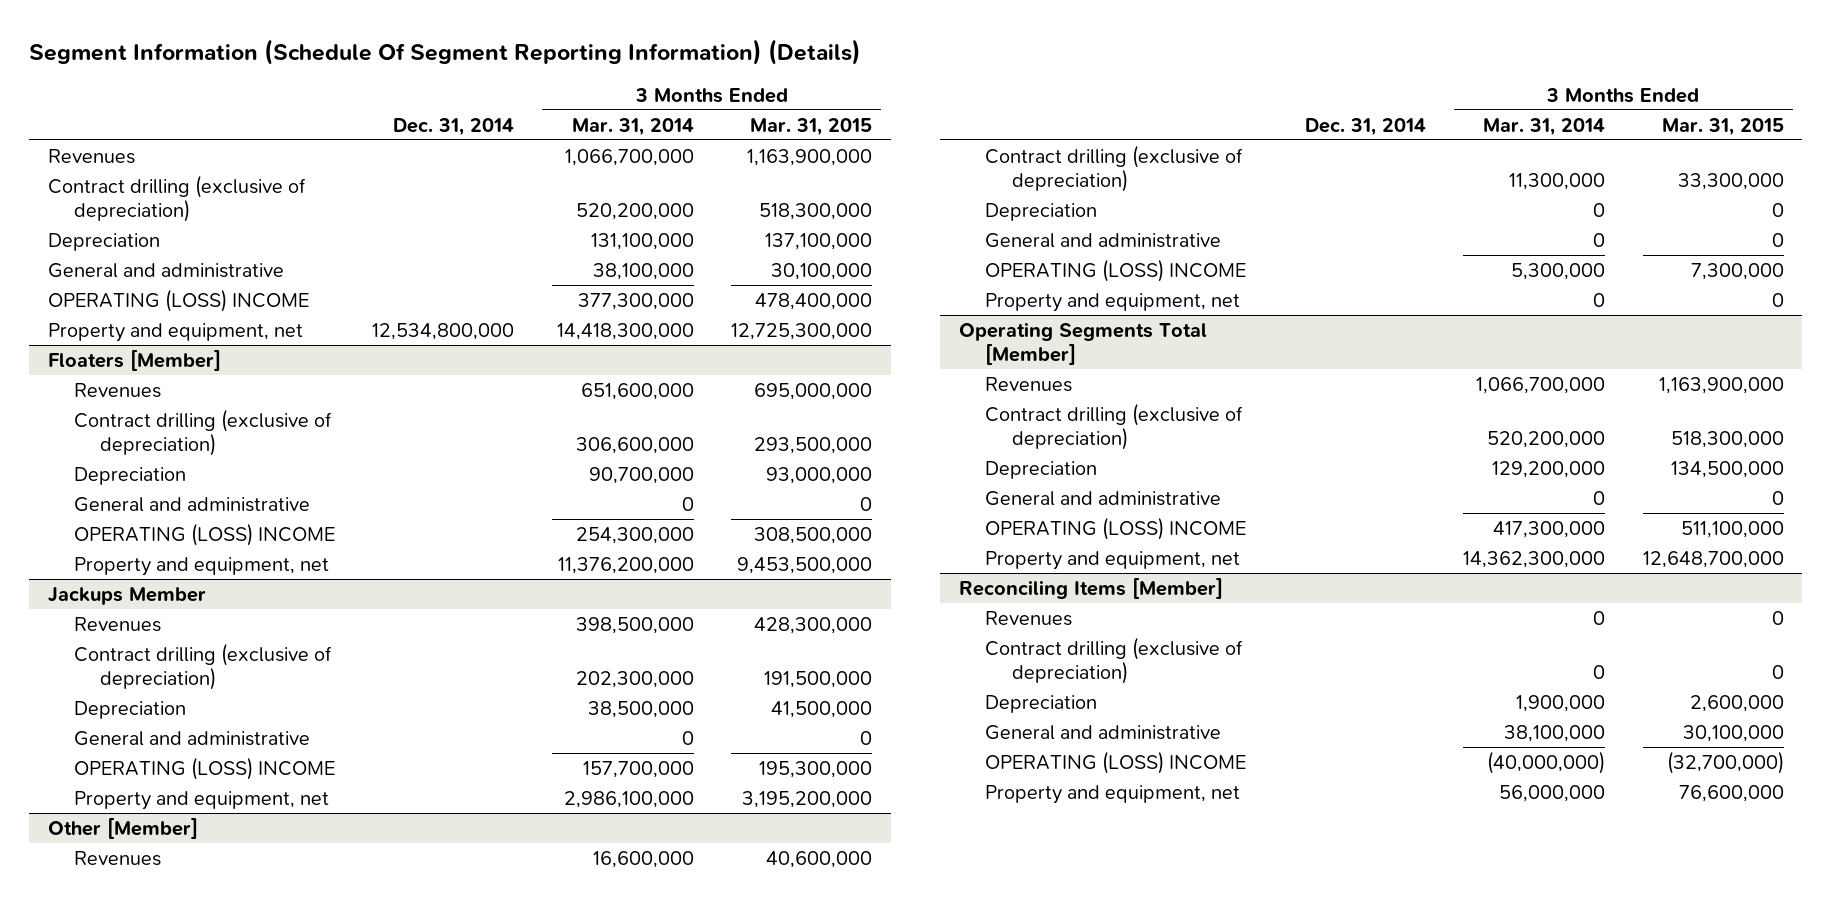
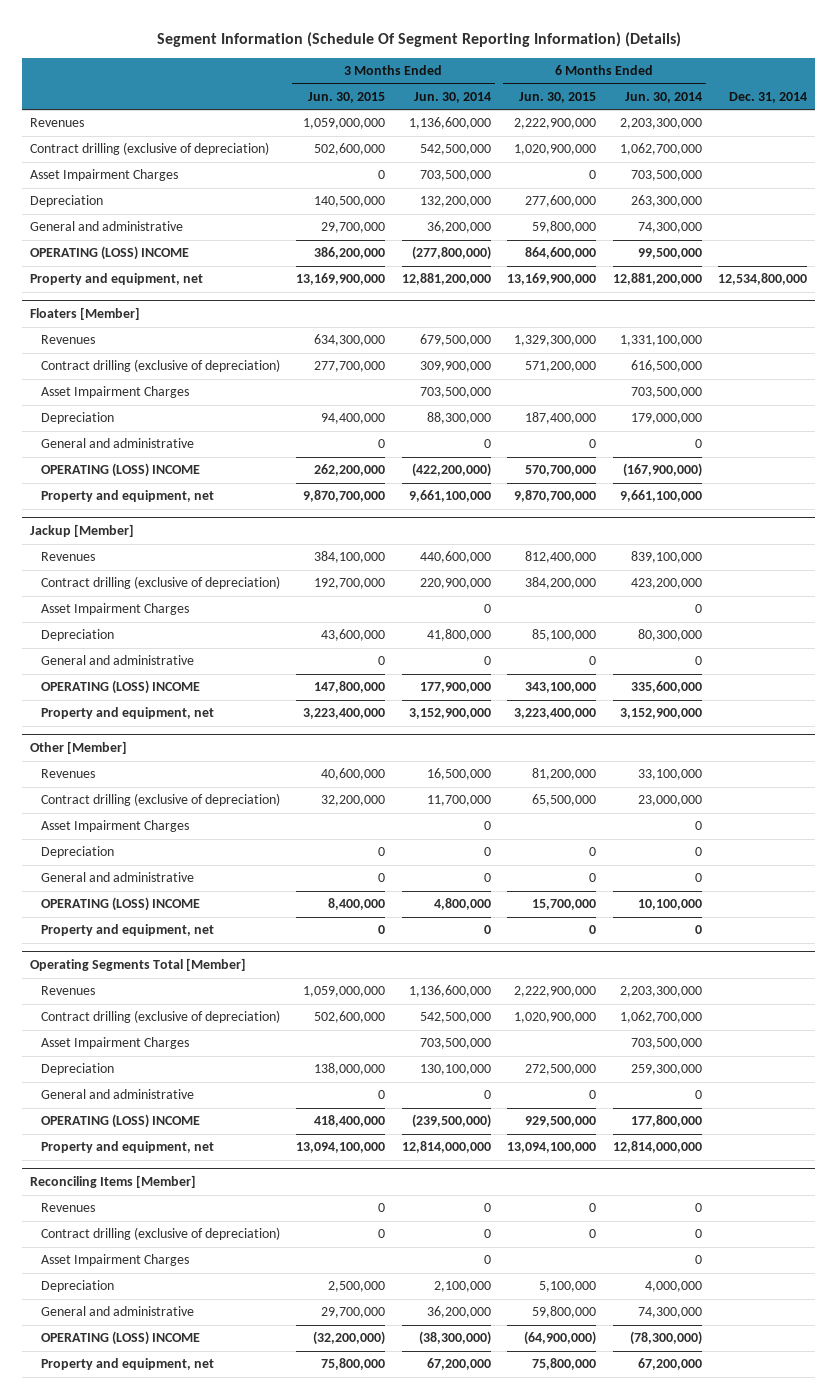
- | Dec. 31, 2014 | 3 Months Ended Mar. 31, 2014 | 3 Months Ended Mar. 31, 2015
+ | 3 Months Ended Jun. 30, 2015 | 3 Months Ended Jun. 30, 2014 | 6 Months Ended Jun. 30, 2015 | 6 Months Ended Jun. 30, 2014 | Dec. 31, 2014
+ Asset Impairment Charges | 0 | 703,500,000 | 0 | 703,500,000 |
@ Floaters [Member]
+ Asset Impairment Charges | | 703,500,000 | | 703,500,000 |
- Jackups Member
+ Jackup [Member]
+ Asset Impairment Charges | | 0 | | 0 |
@ Other [Member]
+ Asset Impairment Charges | | 0 | | 0 |
@ Operating Segments Total [Member]
+ Asset Impairment Charges | | 703,500,000 | | 703,500,000 |
@ Reconciling Items [Member]
+ Asset Impairment Charges | | 0 | | 0 |

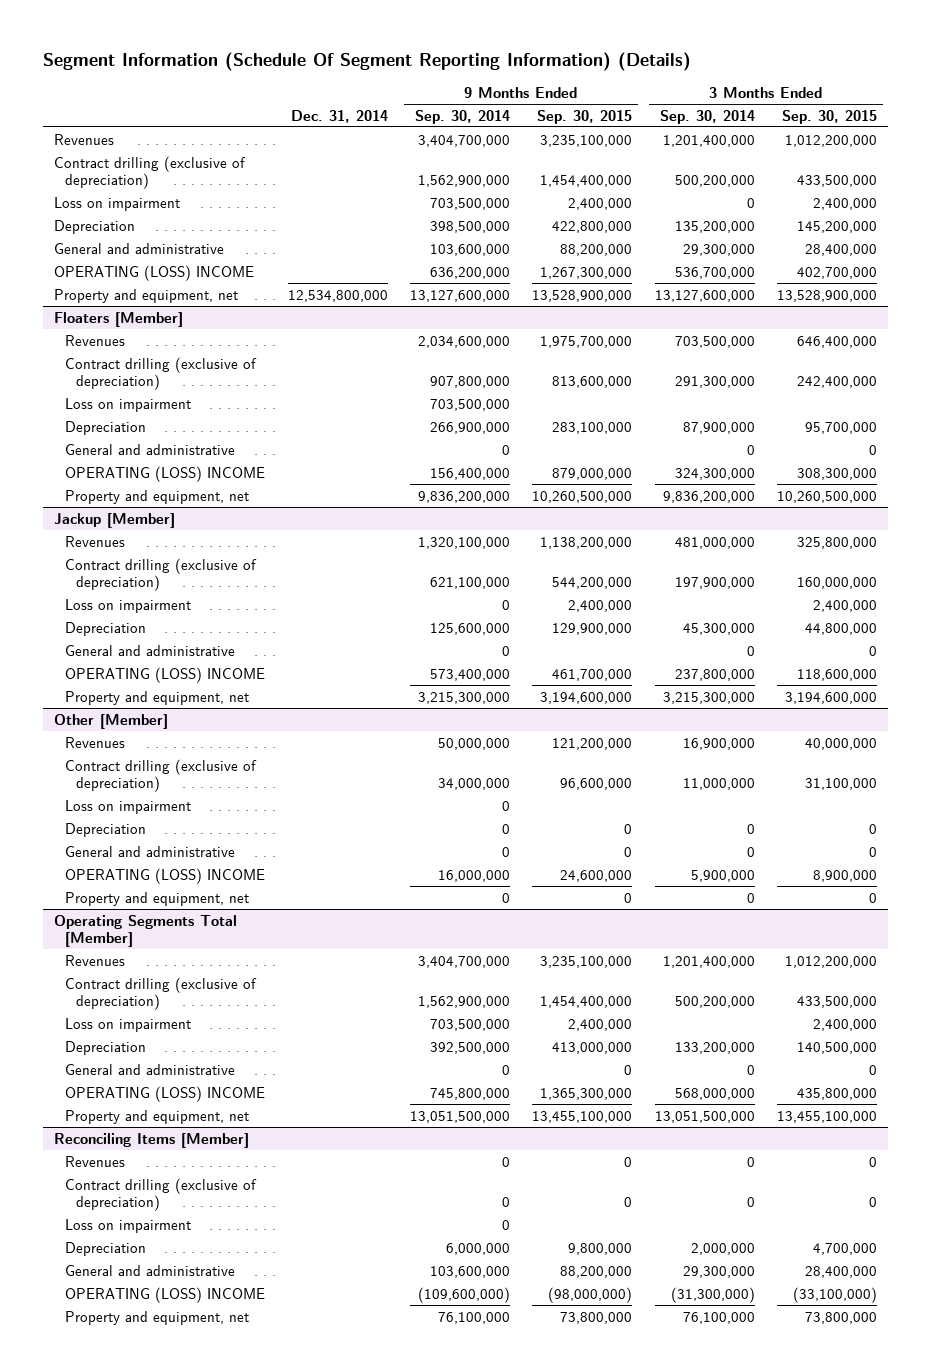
- | 3 Months Ended Jun. 30, 2015 | 3 Months Ended Jun. 30, 2014 | 6 Months Ended Jun. 30, 2015 | 6 Months Ended Jun. 30, 2014 | Dec. 31, 2014
+ | Dec. 31, 2014 | 9 Months Ended Sep. 30, 2014 | 9 Months Ended Sep. 30, 2015 | 3 Months Ended Sep. 30, 2014 | 3 Months Ended Sep. 30, 2015
- Asset Impairment Charges | 0 | 703,500,000 | 0 | 703,500,000 |
+ Loss on impairment | | 703,500,000 | 2,400,000 | 0 | 2,400,000
@ Floaters [Member]
- Asset Impairment Charges | | 703,500,000 | | 703,500,000 |
+ Loss on impairment | | 703,500,000 | | |
@ Jackup [Member]
- Asset Impairment Charges | | 0 | | 0 |
+ Loss on impairment | | 0 | 2,400,000 | | 2,400,000
@ Other [Member]
- Asset Impairment Charges | | 0 | | 0 |
+ Loss on impairment | | 0 | | |
@ Operating Segments Total [Member]
- Asset Impairment Charges | | 703,500,000 | | 703,500,000 |
+ Loss on impairment | | 703,500,000 | 2,400,000 | | 2,400,000
@ Reconciling Items [Member]
- Asset Impairment Charges | | 0 | | 0 |
+ Loss on impairment | | 0 | | |

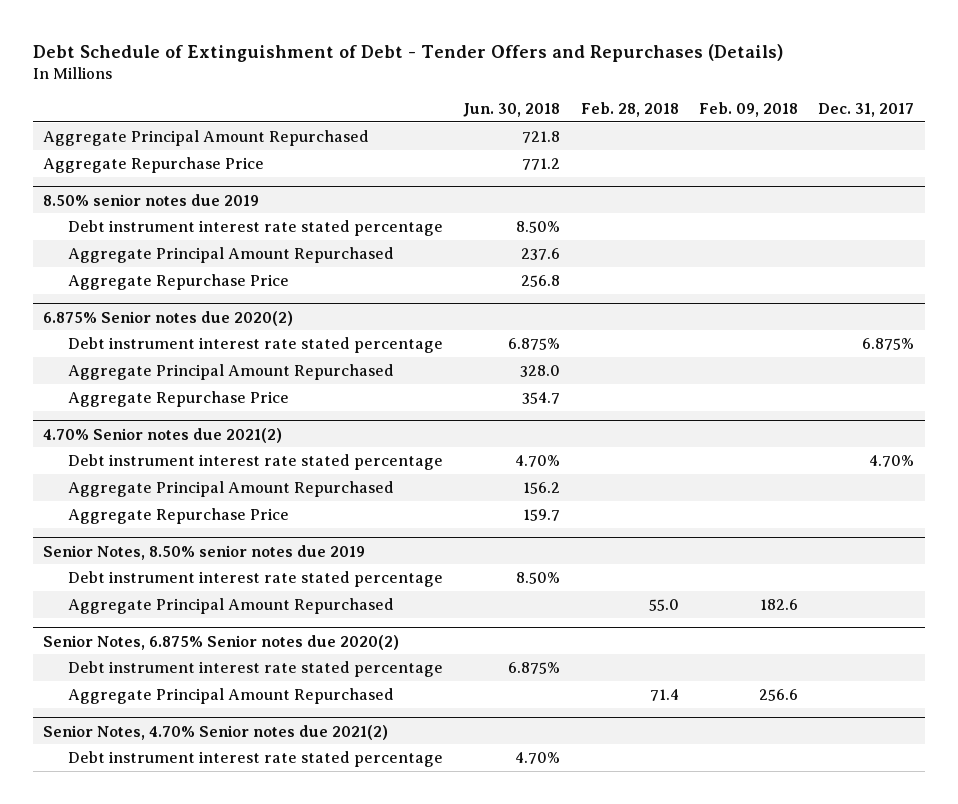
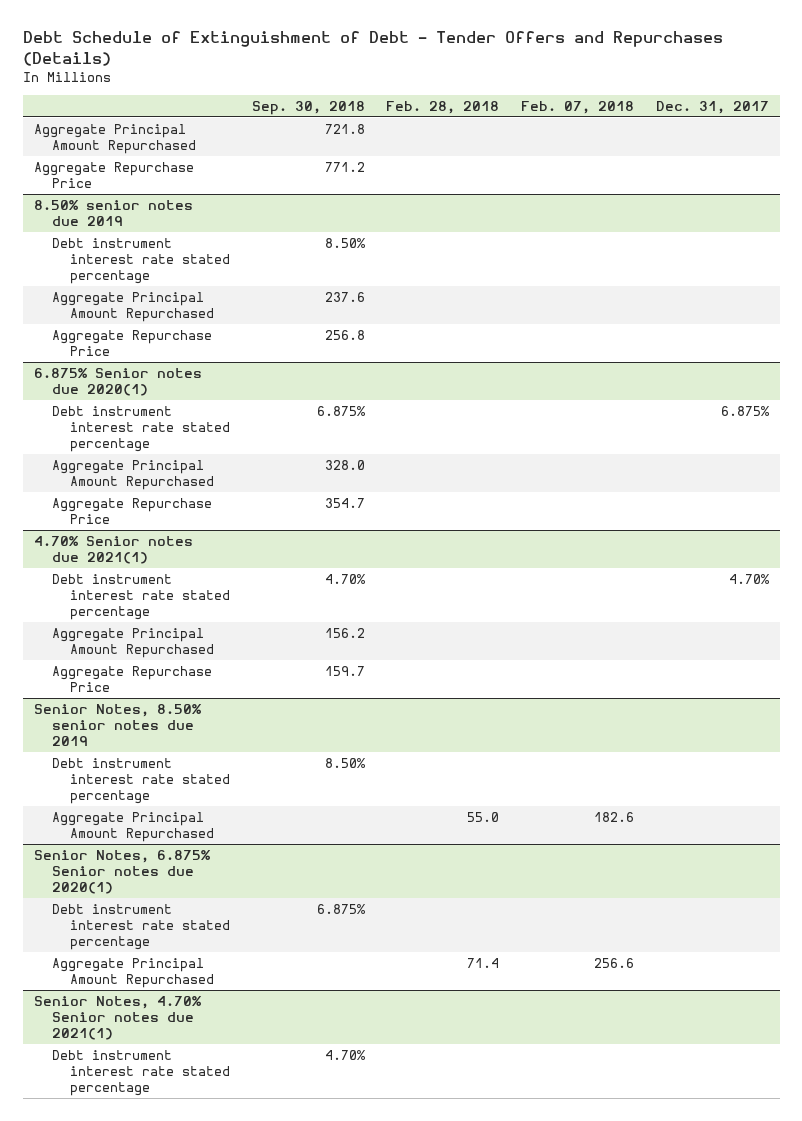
- | Jun. 30, 2018 | Feb. 28, 2018 | Feb. 09, 2018 | Dec. 31, 2017
+ | Sep. 30, 2018 | Feb. 28, 2018 | Feb. 07, 2018 | Dec. 31, 2017
- 6.875% Senior notes due 2020(2)
+ 6.875% Senior notes due 2020(1)
- 4.70% Senior notes due 2021(2)
+ 4.70% Senior notes due 2021(1)
- Senior Notes, 6.875% Senior notes due 2020(2)
+ Senior Notes, 6.875% Senior notes due 2020(1)
- Senior Notes, 4.70% Senior notes due 2021(2)
+ Senior Notes, 4.70% Senior notes due 2021(1)

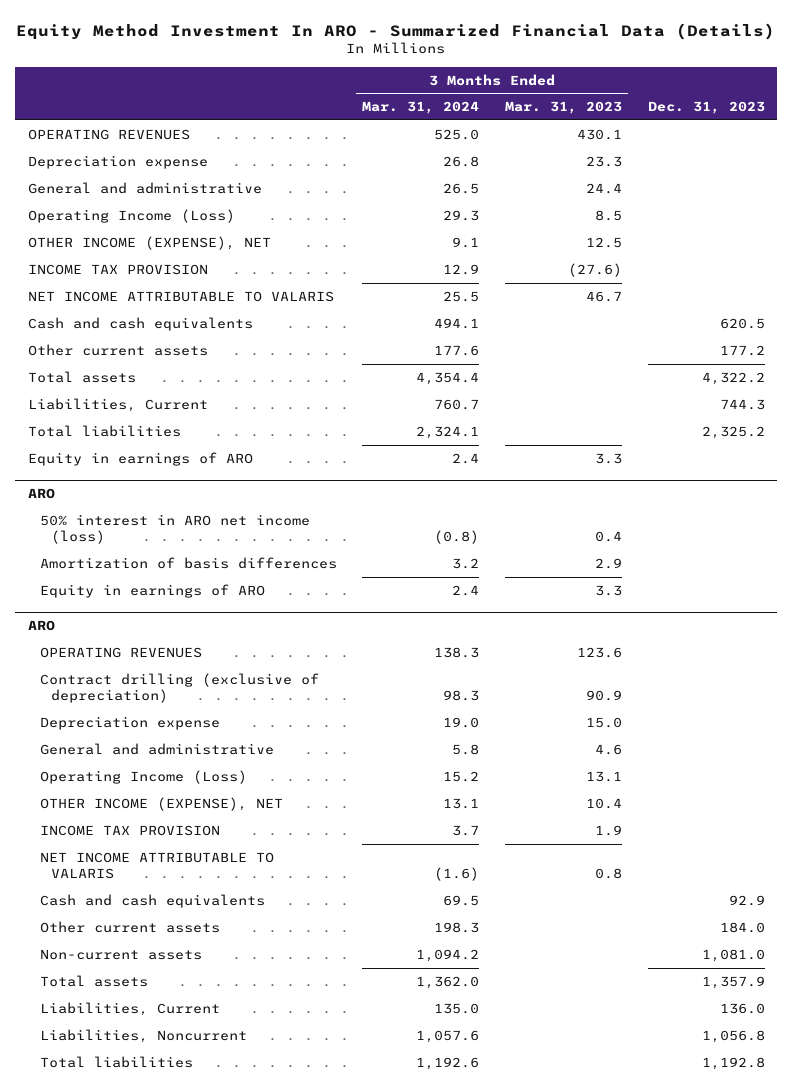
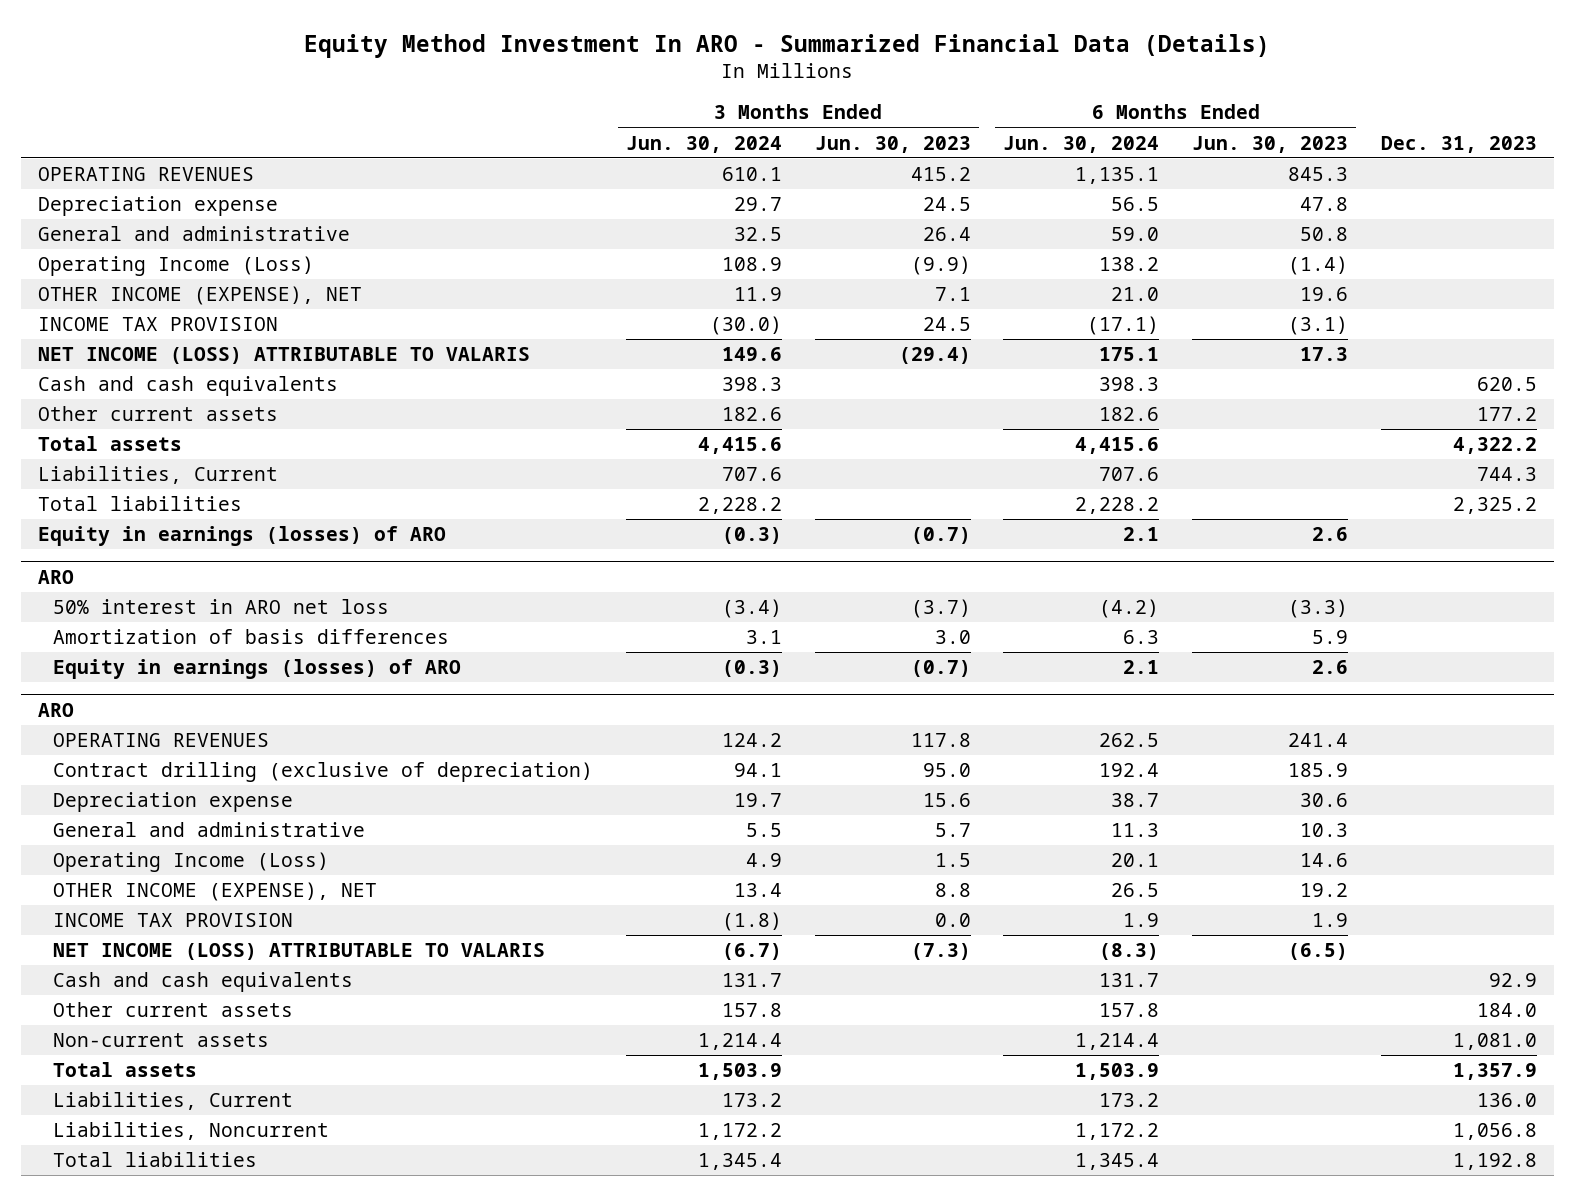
- | 3 Months Ended Mar. 31, 2024 | 3 Months Ended Mar. 31, 2023 | Dec. 31, 2023
+ | 3 Months Ended Jun. 30, 2024 | 3 Months Ended Jun. 30, 2023 | 6 Months Ended Jun. 30, 2024 | 6 Months Ended Jun. 30, 2023 | Dec. 31, 2023
- NET INCOME ATTRIBUTABLE TO VALARIS | 25.5 | 46.7 |
+ NET INCOME (LOSS) ATTRIBUTABLE TO VALARIS | 149.6 | (29.4) | 175.1 | 17.3 |
- Equity in earnings of ARO | 2.4 | 3.3 |
+ Equity in earnings (losses) of ARO | (0.3) | (0.7) | 2.1 | 2.6 |
@ ARO
- 50% interest in ARO net income (loss) | (0.8) | 0.4 |
+ 50% interest in ARO net loss | (3.4) | (3.7) | (4.2) | (3.3) |
- Equity in earnings of ARO | 2.4 | 3.3 |
+ Equity in earnings (losses) of ARO | (0.3) | (0.7) | 2.1 | 2.6 |
- NET INCOME ATTRIBUTABLE TO VALARIS | (1.6) | 0.8 |
+ NET INCOME (LOSS) ATTRIBUTABLE TO VALARIS | (6.7) | (7.3) | (8.3) | (6.5) |

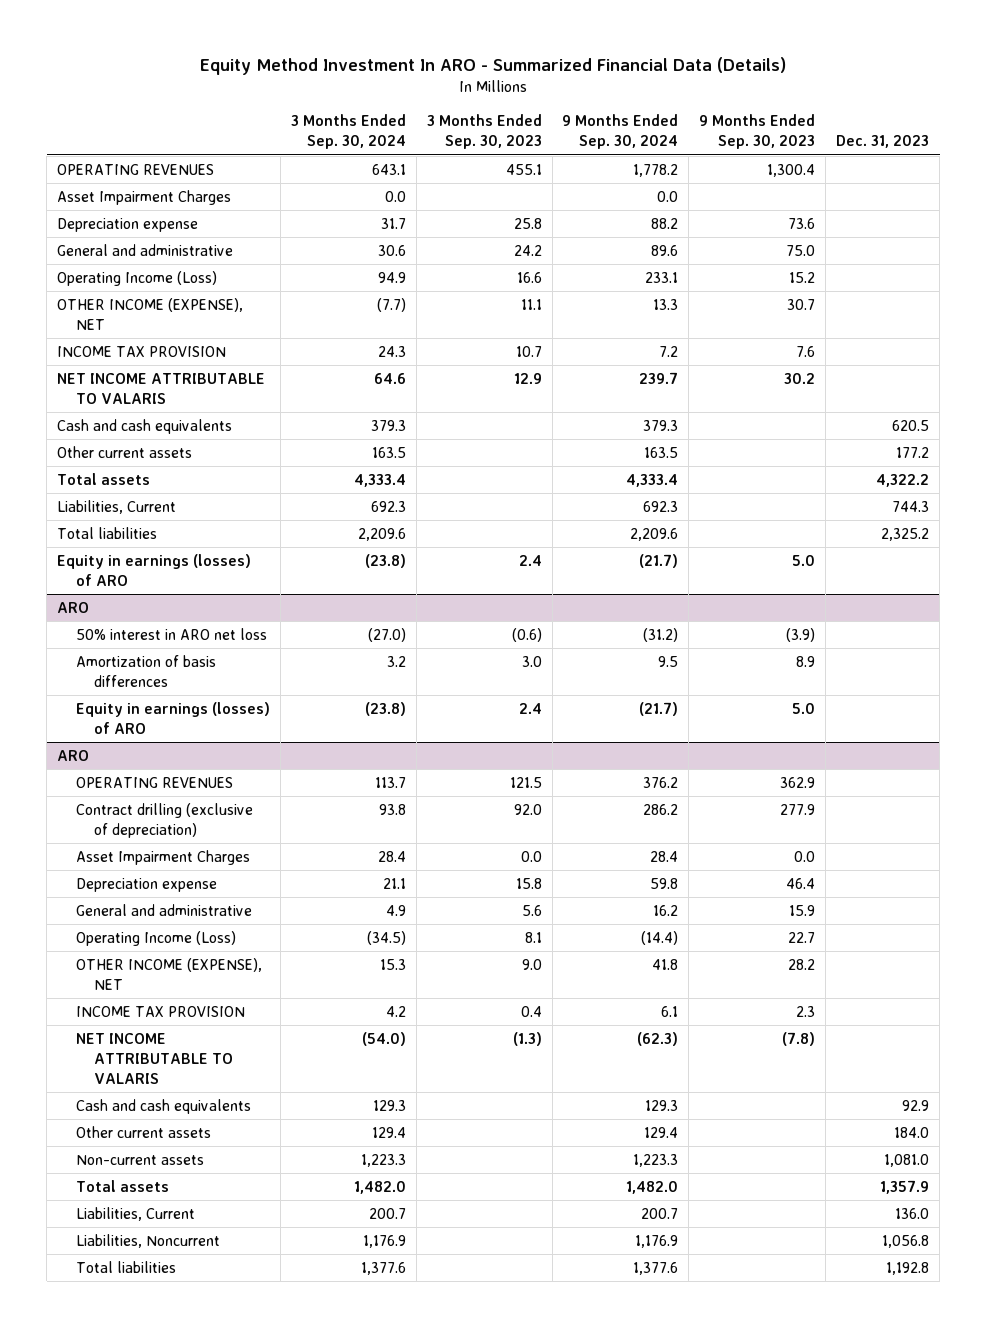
- | 3 Months Ended Jun. 30, 2024 | 3 Months Ended Jun. 30, 2023 | 6 Months Ended Jun. 30, 2024 | 6 Months Ended Jun. 30, 2023 | Dec. 31, 2023
+ | 3 Months Ended Sep. 30, 2024 | 3 Months Ended Sep. 30, 2023 | 9 Months Ended Sep. 30, 2024 | 9 Months Ended Sep. 30, 2023 | Dec. 31, 2023
+ Asset Impairment Charges | 0.0 | | 0.0 | |
- NET INCOME (LOSS) ATTRIBUTABLE TO VALARIS | 149.6 | (29.4) | 175.1 | 17.3 |
+ NET INCOME ATTRIBUTABLE TO VALARIS | 64.6 | 12.9 | 239.7 | 30.2 |
@ ARO
+ Asset Impairment Charges | 28.4 | 0.0 | 28.4 | 0.0 |
- NET INCOME (LOSS) ATTRIBUTABLE TO VALARIS | (6.7) | (7.3) | (8.3) | (6.5) |
+ NET INCOME ATTRIBUTABLE TO VALARIS | (54.0) | (1.3) | (62.3) | (7.8) |

